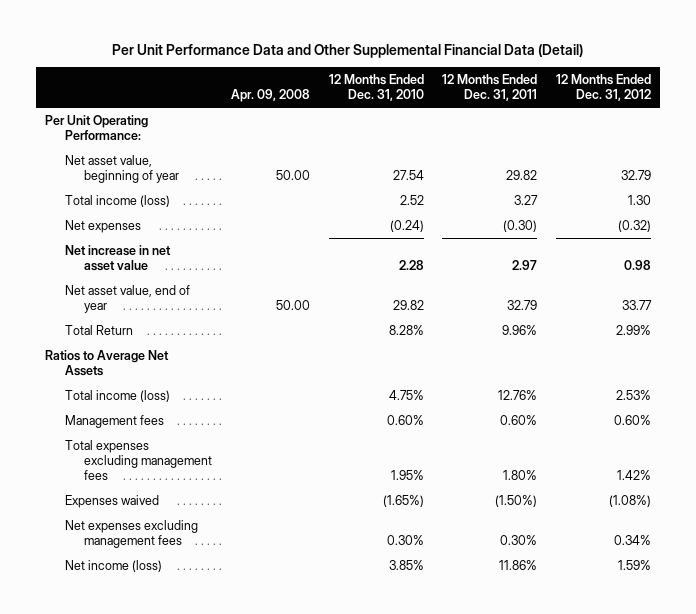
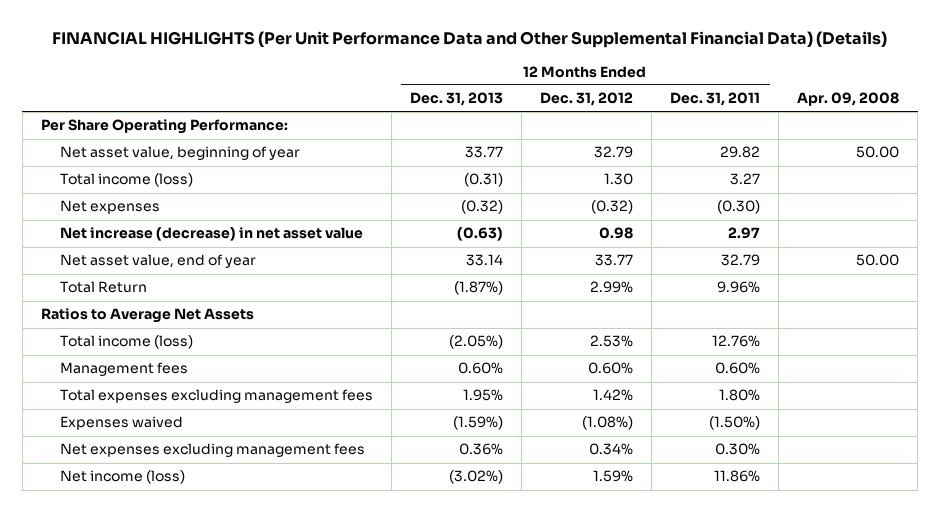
- Per Unit Performance Data and Other Supplemental Financial Data (Detail)
+ FINANCIAL HIGHLIGHTS (Per Unit Performance Data and Other Supplemental Financial Data) (Details)
- | Apr. 09, 2008 | 12 Months Ended Dec. 31, 2010 | 12 Months Ended Dec. 31, 2011 | 12 Months Ended Dec. 31, 2012
+ | 12 Months Ended Dec. 31, 2013 | 12 Months Ended Dec. 31, 2012 | 12 Months Ended Dec. 31, 2011 | Apr. 09, 2008
- Per Unit Operating Performance:
+ Per Share Operating Performance:
- Net increase in net asset value | | 2.28 | 2.97 | 0.98
+ Net increase (decrease) in net asset value | (0.63) | 0.98 | 2.97 |

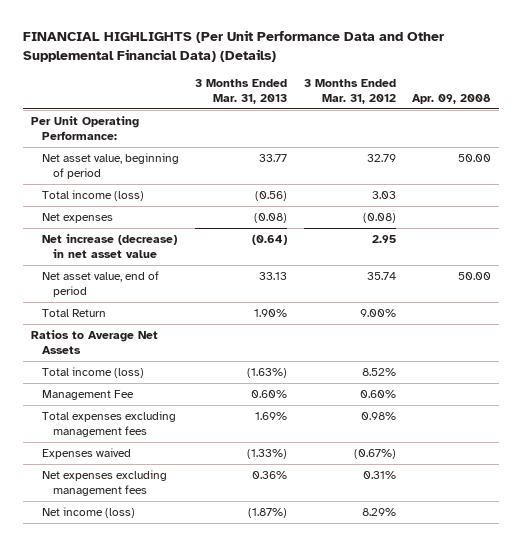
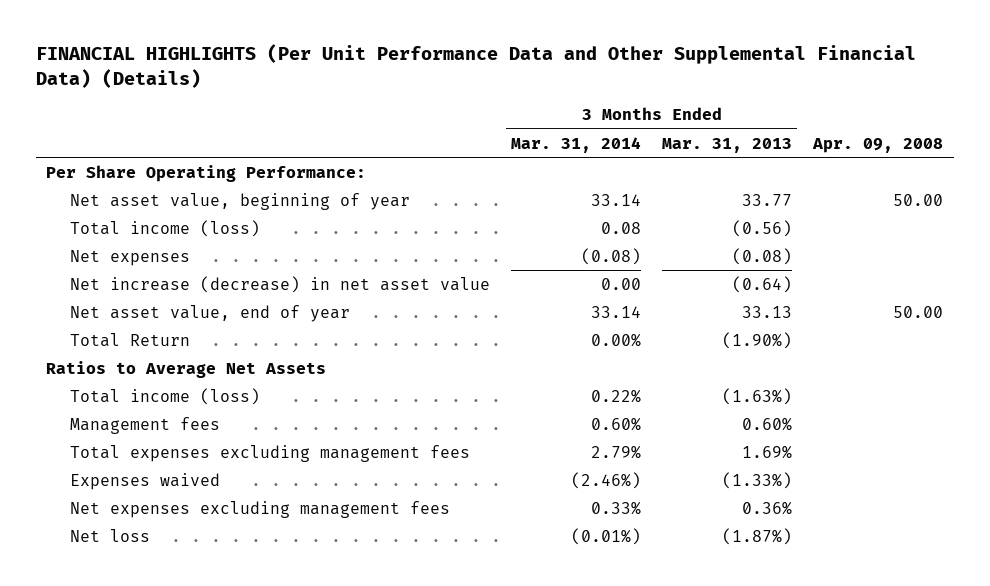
- | 3 Months Ended Mar. 31, 2013 | 3 Months Ended Mar. 31, 2012 | Apr. 09, 2008
+ | 3 Months Ended Mar. 31, 2014 | 3 Months Ended Mar. 31, 2013 | Apr. 09, 2008
- Per Unit Operating Performance:
- Net asset value, beginning of period | 33.77 | 32.79 | 50.00
+ Per Share Operating Performance:
+ Net asset value, beginning of year | 33.14 | 33.77 | 50.00
- Net asset value, end of period | 33.13 | 35.74 | 50.00
- Total Return | 1.90% | 9.00% |
+ Net asset value, end of year | 33.14 | 33.13 | 50.00
+ Total Return | 0.00% | (1.90%) |
- Management Fee | 0.60% | 0.60% |
+ Management fees | 0.60% | 0.60% |
- Net income (loss) | (1.87%) | 8.29% |
+ Net loss | (0.01%) | (1.87%) |

